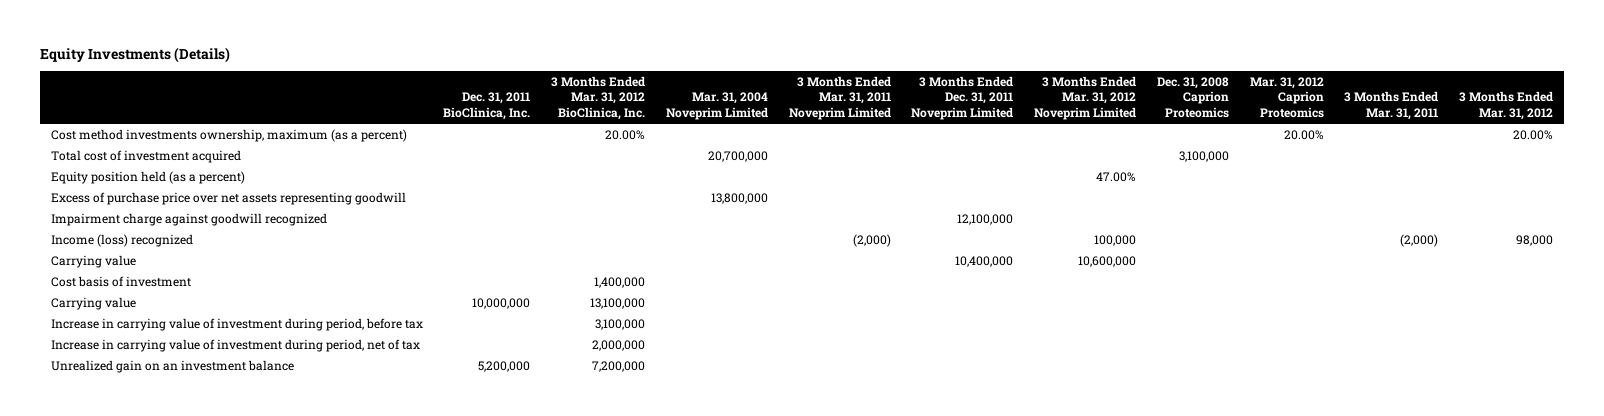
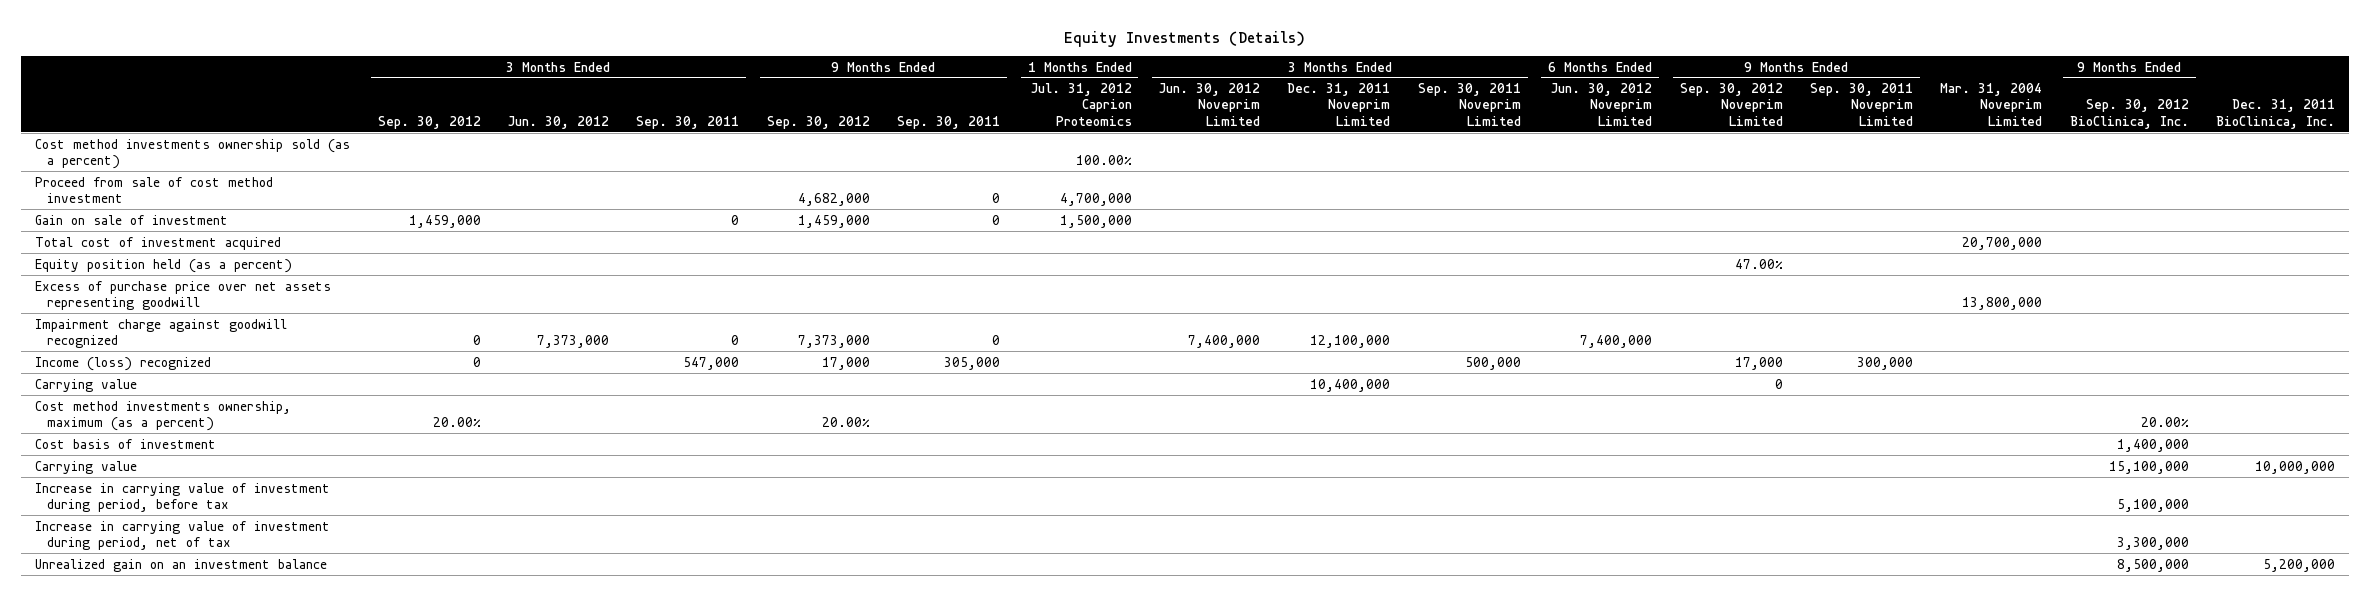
- | Dec. 31, 2011 BioClinica, Inc. | 3 Months Ended Mar. 31, 2012 BioClinica, Inc. | Mar. 31, 2004 Noveprim Limited | 3 Months Ended Mar. 31, 2011 Noveprim Limited | 3 Months Ended Dec. 31, 2011 Noveprim Limited | 3 Months Ended Mar. 31, 2012 Noveprim Limited | Dec. 31, 2008 Caprion Proteomics | Mar. 31, 2012 Caprion Proteomics | 3 Months Ended Mar. 31, 2011 | 3 Months Ended Mar. 31, 2012
+ | 3 Months Ended Sep. 30, 2012 | 3 Months Ended Jun. 30, 2012 | 3 Months Ended Sep. 30, 2011 | 9 Months Ended Sep. 30, 2012 | 9 Months Ended Sep. 30, 2011 | 1 Months Ended Jul. 31, 2012 Caprion Proteomics | 3 Months Ended Jun. 30, 2012 Noveprim Limited | 3 Months Ended Dec. 31, 2011 Noveprim Limited | 3 Months Ended Sep. 30, 2011 Noveprim Limited | 6 Months Ended Jun. 30, 2012 Noveprim Limited | 9 Months Ended Sep. 30, 2012 Noveprim Limited | 9 Months Ended Sep. 30, 2011 Noveprim Limited | Mar. 31, 2004 Noveprim Limited | 9 Months Ended Sep. 30, 2012 BioClinica, Inc. | Dec. 31, 2011 BioClinica, Inc.
+ Cost method investments ownership sold (as a percent) | | | | | | 100.00% | | | | | | | | |
+ Proceed from sale of cost method investment | | | | 4,682,000 | 0 | 4,700,000 | | | | | | | | |
+ Gain on sale of investment | 1,459,000 | | 0 | 1,459,000 | 0 | 1,500,000 | | | | | | | | |
moved down: Cost method investments ownership, maximum (as a percent) | 20.00% | | | 20.00% | | | | | | | | | | 20.00% |

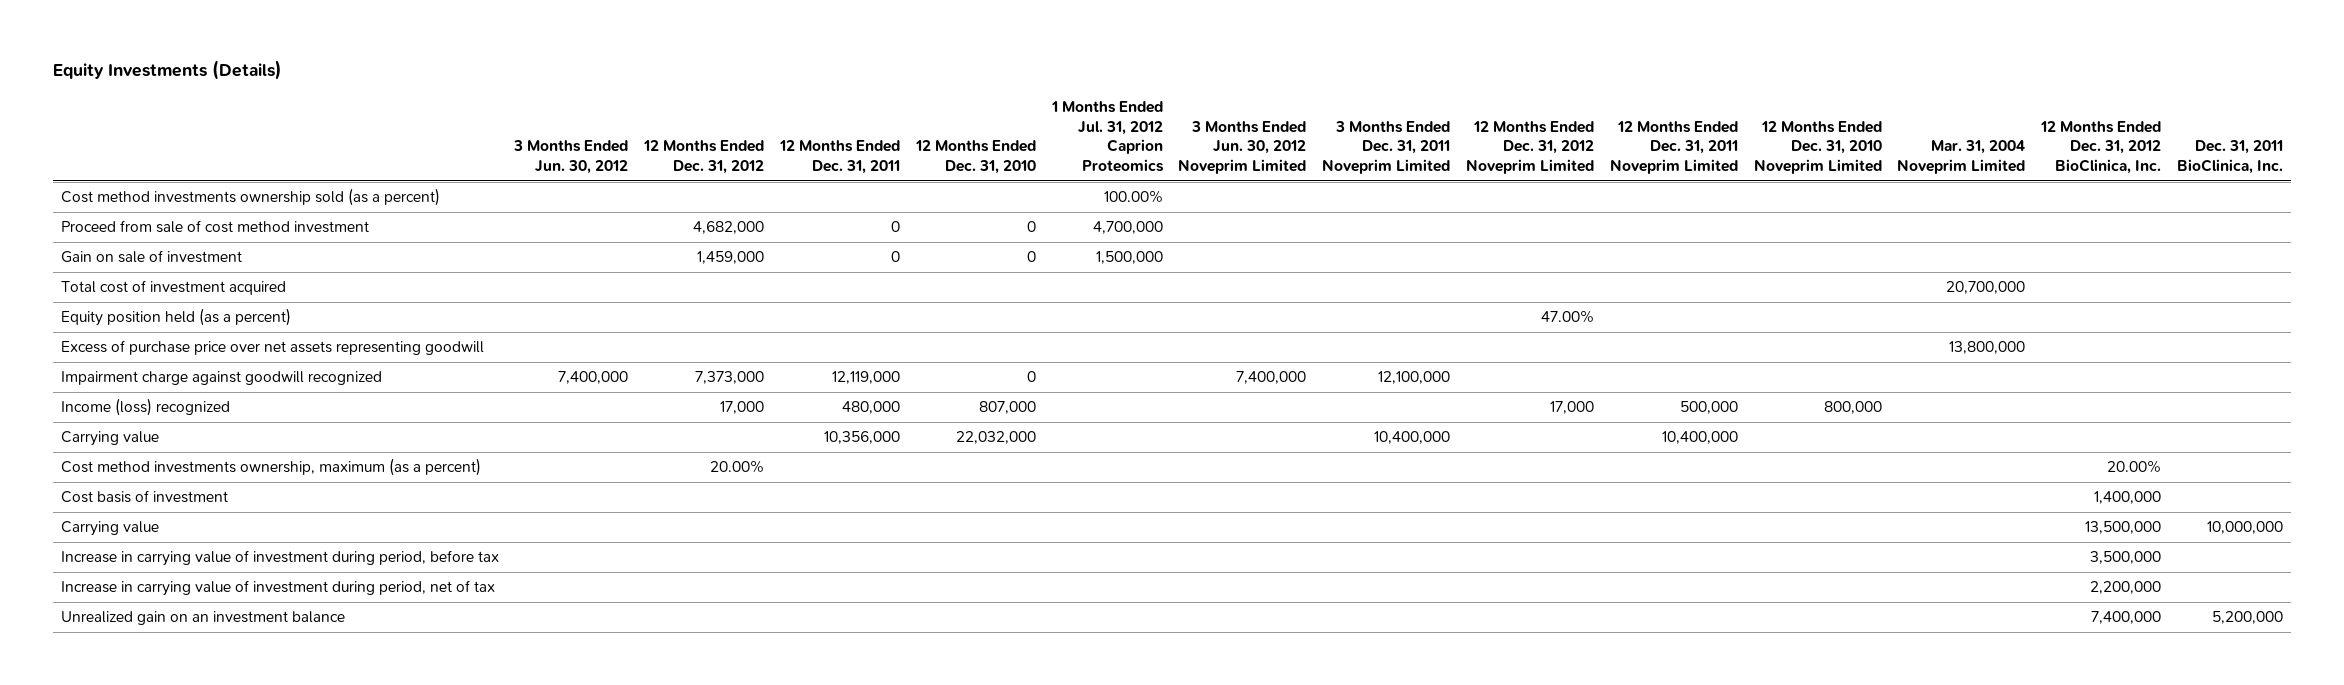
- | 3 Months Ended Sep. 30, 2012 | 3 Months Ended Jun. 30, 2012 | 3 Months Ended Sep. 30, 2011 | 9 Months Ended Sep. 30, 2012 | 9 Months Ended Sep. 30, 2011 | 1 Months Ended Jul. 31, 2012 Caprion Proteomics | 3 Months Ended Jun. 30, 2012 Noveprim Limited | 3 Months Ended Dec. 31, 2011 Noveprim Limited | 3 Months Ended Sep. 30, 2011 Noveprim Limited | 6 Months Ended Jun. 30, 2012 Noveprim Limited | 9 Months Ended Sep. 30, 2012 Noveprim Limited | 9 Months Ended Sep. 30, 2011 Noveprim Limited | Mar. 31, 2004 Noveprim Limited | 9 Months Ended Sep. 30, 2012 BioClinica, Inc. | Dec. 31, 2011 BioClinica, Inc.
+ | 3 Months Ended Jun. 30, 2012 | 12 Months Ended Dec. 31, 2012 | 12 Months Ended Dec. 31, 2011 | 12 Months Ended Dec. 31, 2010 | 1 Months Ended Jul. 31, 2012 Caprion Proteomics | 3 Months Ended Jun. 30, 2012 Noveprim Limited | 3 Months Ended Dec. 31, 2011 Noveprim Limited | 12 Months Ended Dec. 31, 2012 Noveprim Limited | 12 Months Ended Dec. 31, 2011 Noveprim Limited | 12 Months Ended Dec. 31, 2010 Noveprim Limited | Mar. 31, 2004 Noveprim Limited | 12 Months Ended Dec. 31, 2012 BioClinica, Inc. | Dec. 31, 2011 BioClinica, Inc.
- Impairment charge against goodwill recognized | 0 | 7,373,000 | 0 | 7,373,000 | 0 | | 7,400,000 | 12,100,000 | | 7,400,000 | | | | |
+ Impairment charge against goodwill recognized | 7,400,000 | 7,373,000 | 12,119,000 | 0 | | 7,400,000 | 12,100,000 | | | | | |

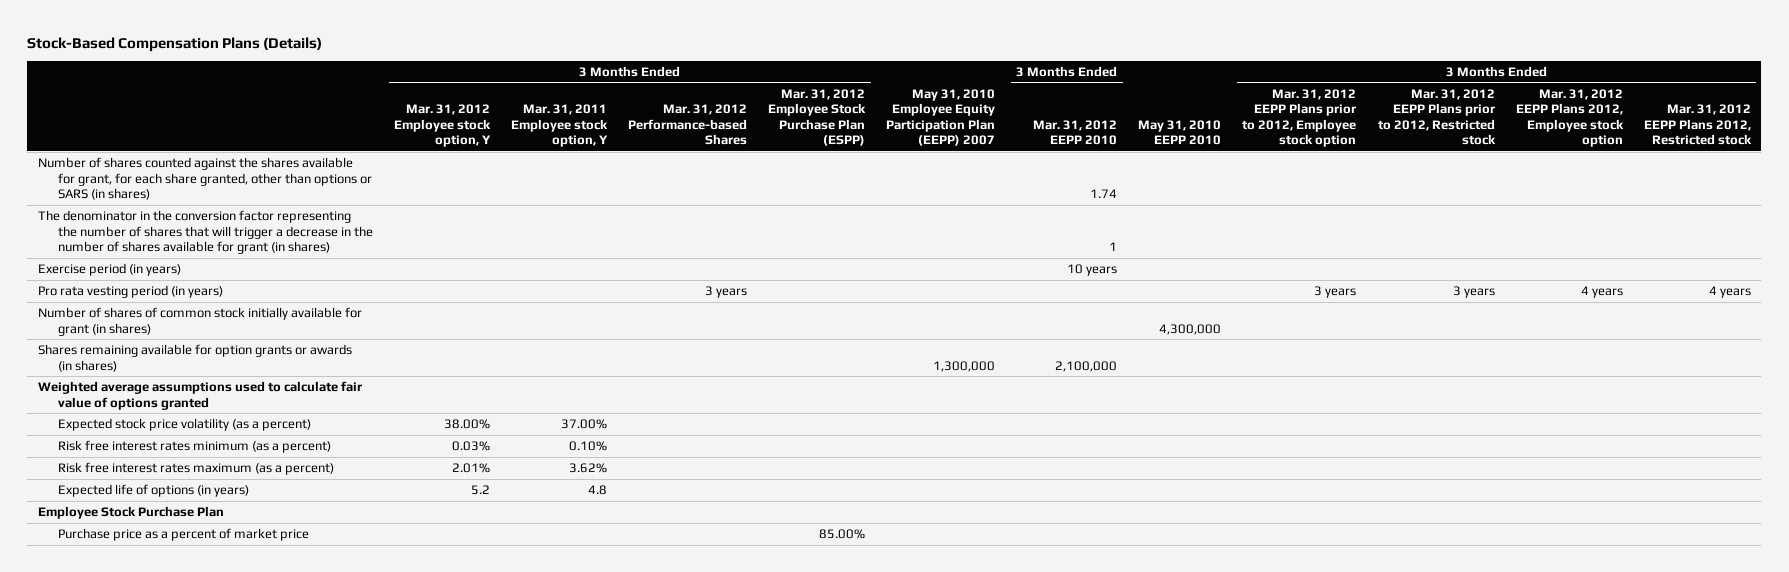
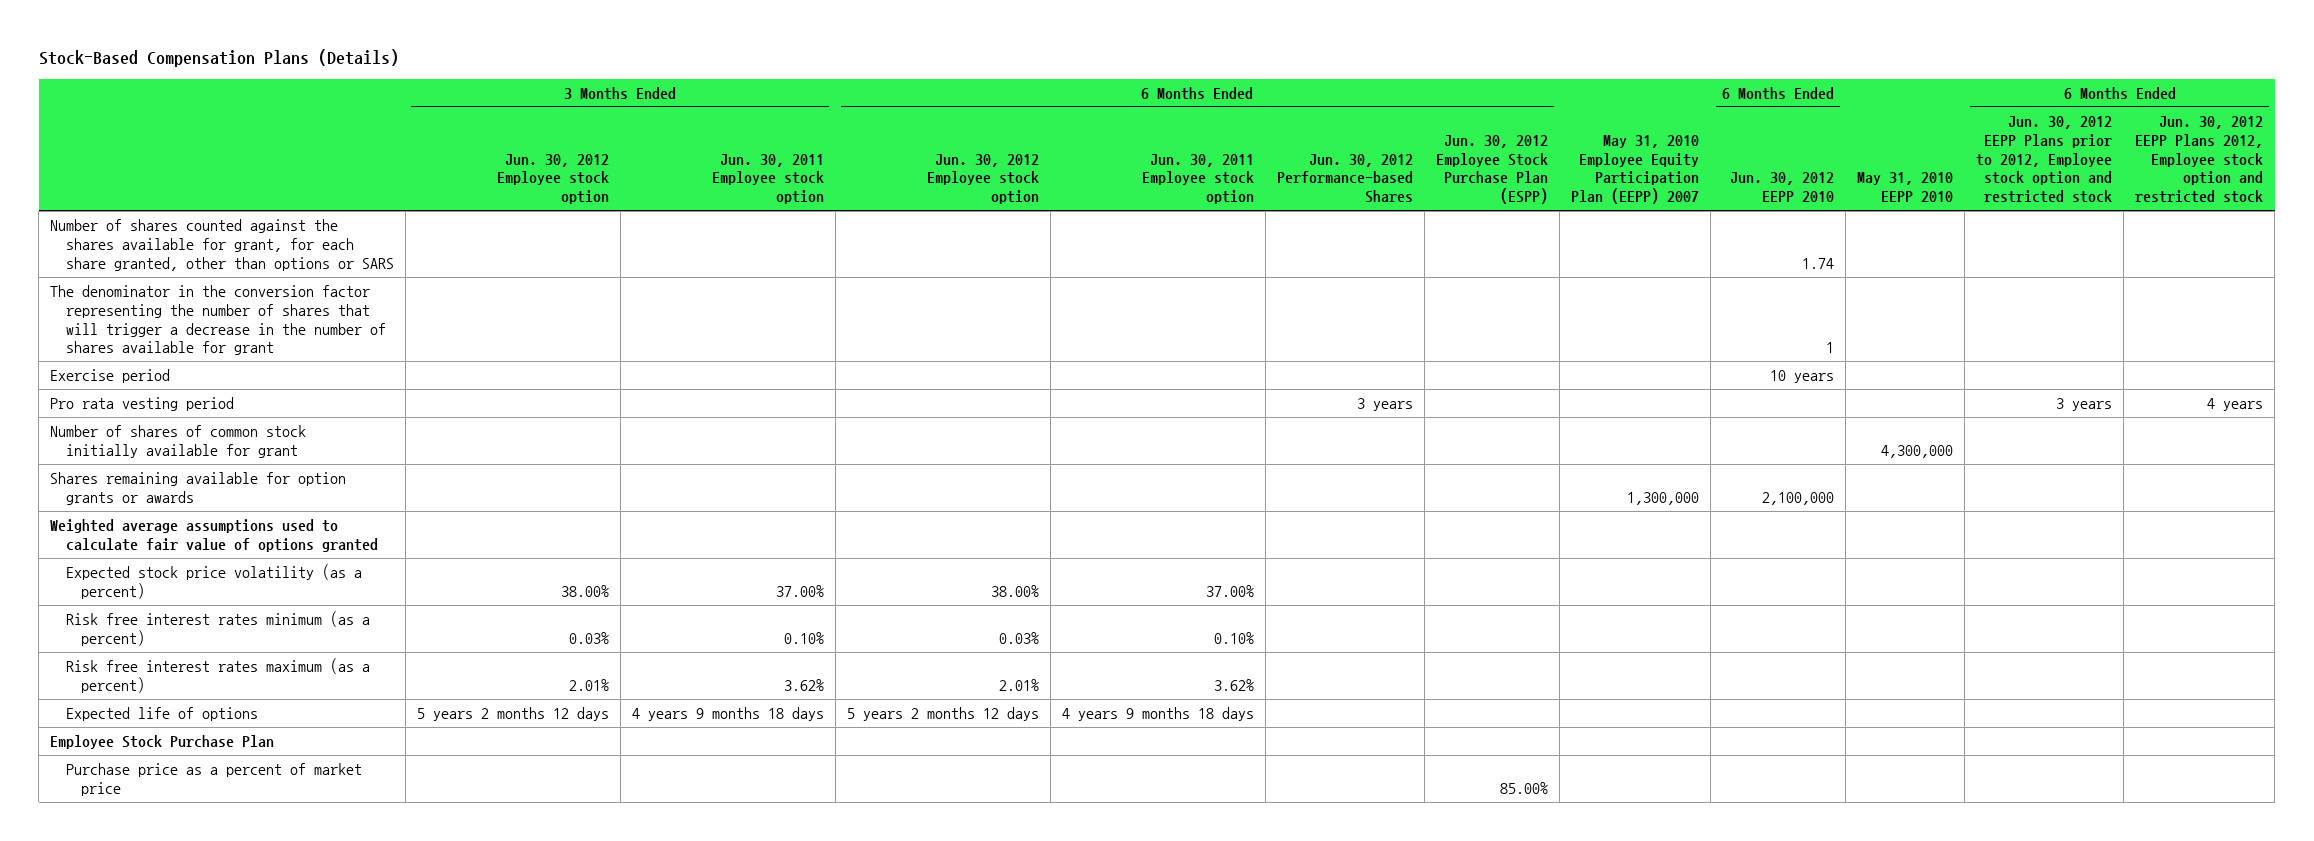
- | 3 Months Ended Mar. 31, 2012 Employee stock option, Y | 3 Months Ended Mar. 31, 2011 Employee stock option, Y | 3 Months Ended Mar. 31, 2012 Performance-based Shares | 3 Months Ended Mar. 31, 2012 Employee Stock Purchase Plan (ESPP) | May 31, 2010 Employee Equity Participation Plan (EEPP) 2007 | 3 Months Ended Mar. 31, 2012 EEPP 2010 | May 31, 2010 EEPP 2010 | 3 Months Ended Mar. 31, 2012 EEPP Plans prior to 2012, Employee stock option | 3 Months Ended Mar. 31, 2012 EEPP Plans prior to 2012, Restricted stock | 3 Months Ended Mar. 31, 2012 EEPP Plans 2012, Employee stock option | 3 Months Ended Mar. 31, 2012 EEPP Plans 2012, Restricted stock
+ | 3 Months Ended Jun. 30, 2012 Employee stock option | 3 Months Ended Jun. 30, 2011 Employee stock option | 6 Months Ended Jun. 30, 2012 Employee stock option | 6 Months Ended Jun. 30, 2011 Employee stock option | 6 Months Ended Jun. 30, 2012 Performance-based Shares | 6 Months Ended Jun. 30, 2012 Employee Stock Purchase Plan (ESPP) | May 31, 2010 Employee Equity Participation Plan (EEPP) 2007 | 6 Months Ended Jun. 30, 2012 EEPP 2010 | May 31, 2010 EEPP 2010 | 6 Months Ended Jun. 30, 2012 EEPP Plans prior to 2012, Employee stock option and restricted stock | 6 Months Ended Jun. 30, 2012 EEPP Plans 2012, Employee stock option and restricted stock
- Number of shares counted against the shares available for grant, for each share granted, other than options or SARS (in shares) | | | | | | 1.74 | | | | |
- The denominator in the conversion factor representing the number of shares that will trigger a decrease in the number of shares available for grant (in shares) | | | | | | 1 | | | | |
- Exercise period (in years) | | | | | | 10 years | | | | |
- Pro rata vesting period (in years) | | | 3 years | | | | | 3 years | 3 years | 4 years | 4 years
- Number of shares of common stock initially available for grant (in shares) | | | | | | | 4,300,000 | | | |
- Shares remaining available for option grants or awards (in shares) | | | | | 1,300,000 | 2,100,000 | | | | |
+ Number of shares counted against the shares available for grant, for each share granted, other than options or SARS | | | | | | | | 1.74 | | |
+ The denominator in the conversion factor representing the number of shares that will trigger a decrease in the number of shares available for grant | | | | | | | | 1 | | |
+ Exercise period | | | | | | | | 10 years | | |
+ Pro rata vesting period | | | | | 3 years | | | | | 3 years | 4 years
+ Number of shares of common stock initially available for grant | | | | | | | | | 4,300,000 | |
+ Shares remaining available for option grants or awards | | | | | | | 1,300,000 | 2,100,000 | | |
- Expected life of options (in years) | 5.2 | 4.8 | | | | | | | | |
+ Expected life of options | 5 years 2 months 12 days | 4 years 9 months 18 days | 5 years 2 months 12 days | 4 years 9 months 18 days | | | | | | |

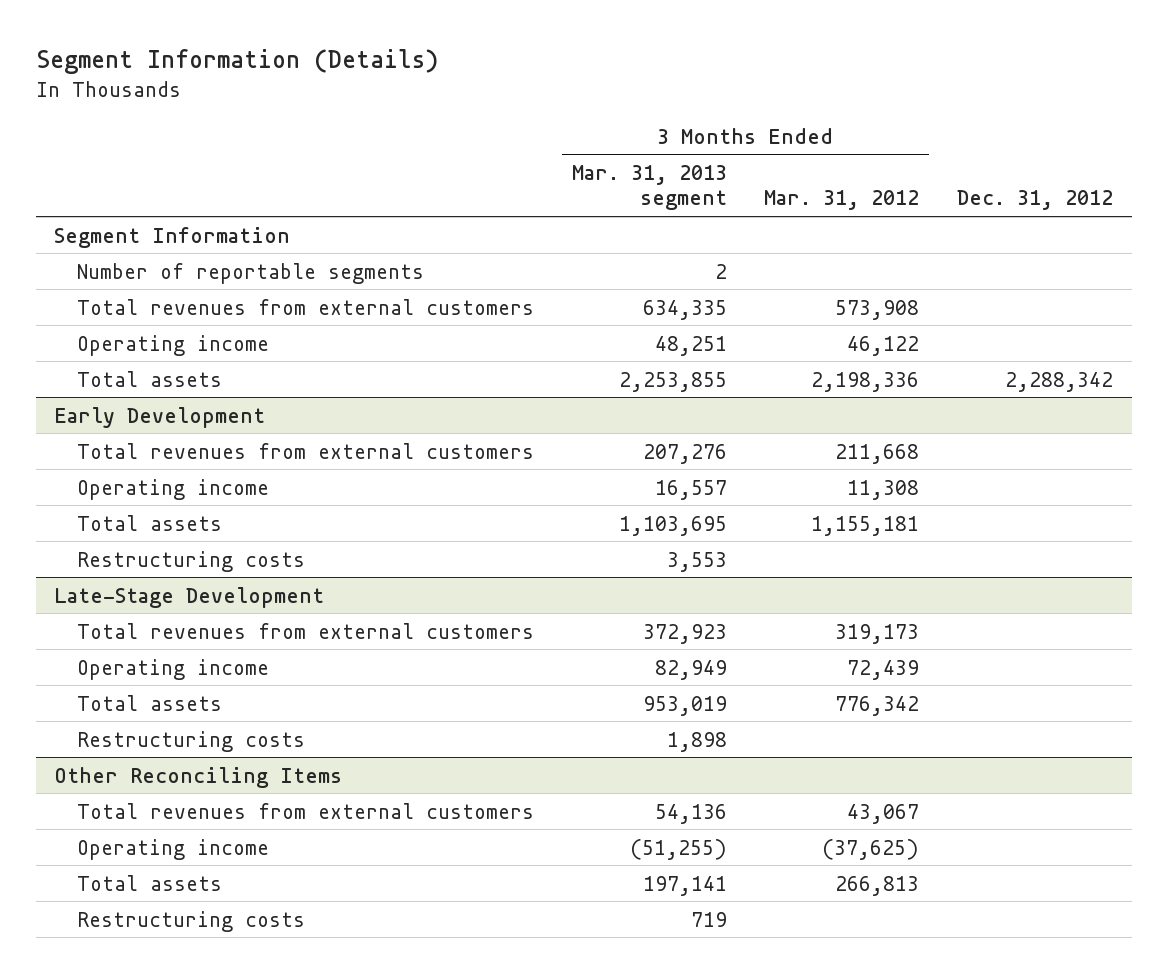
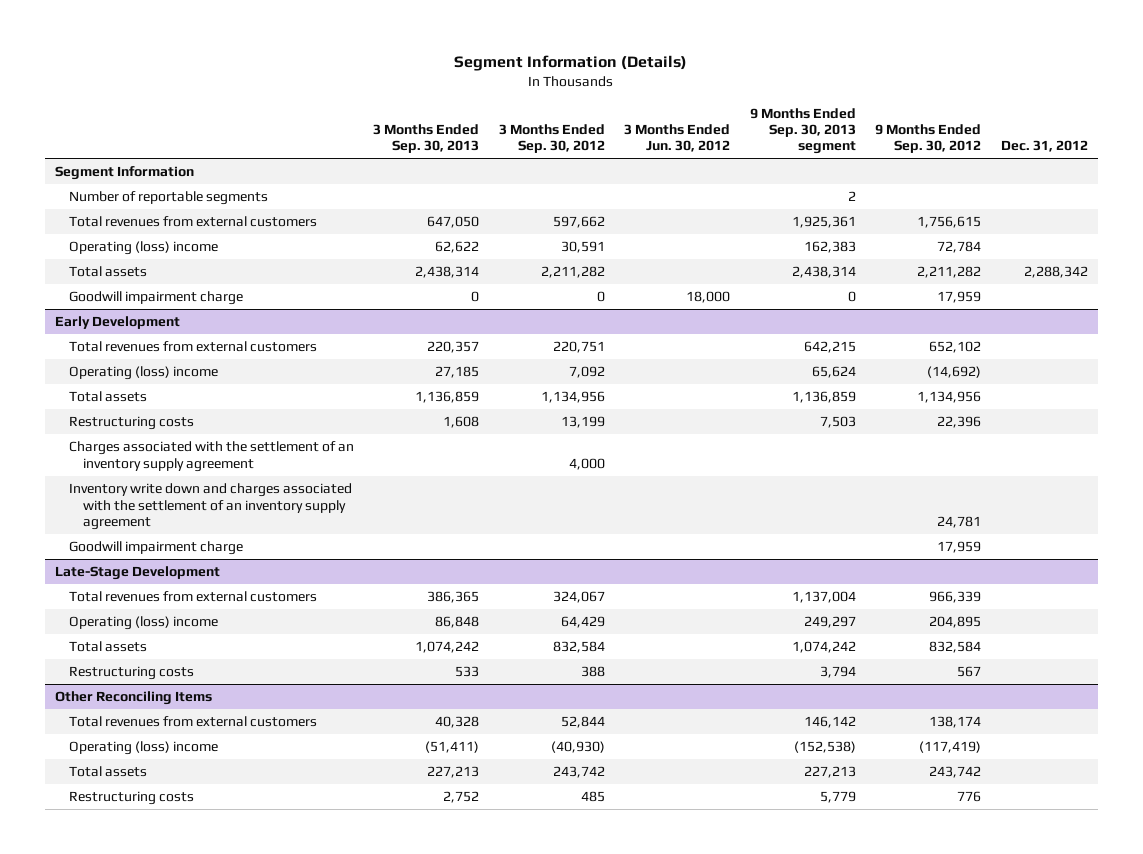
- | 3 Months Ended Mar. 31, 2013 segment | 3 Months Ended Mar. 31, 2012 | Dec. 31, 2012
+ | 3 Months Ended Sep. 30, 2013 | 3 Months Ended Sep. 30, 2012 | 3 Months Ended Jun. 30, 2012 | 9 Months Ended Sep. 30, 2013 segment | 9 Months Ended Sep. 30, 2012 | Dec. 31, 2012
- Operating income | 48,251 | 46,122 |
+ Operating (loss) income | 62,622 | 30,591 | | 162,383 | 72,784 |
+ Goodwill impairment charge | 0 | 0 | 18,000 | 0 | 17,959 |
@ Early Development
- Operating income | 16,557 | 11,308 |
+ Operating (loss) income | 27,185 | 7,092 | | 65,624 | (14,692) |
+ Charges associated with the settlement of an inventory supply agreement | | 4,000 | | | |
+ Inventory write down and charges associated with the settlement of an inventory supply agreement | | | | | 24,781 |
+ Goodwill impairment charge | | | | | 17,959 |
@ Late-Stage Development
- Operating income | 82,949 | 72,439 |
+ Operating (loss) income | 86,848 | 64,429 | | 249,297 | 204,895 |
@ Other Reconciling Items
- Operating income | (51,255) | (37,625) |
+ Operating (loss) income | (51,411) | (40,930) | | (152,538) | (117,419) |

